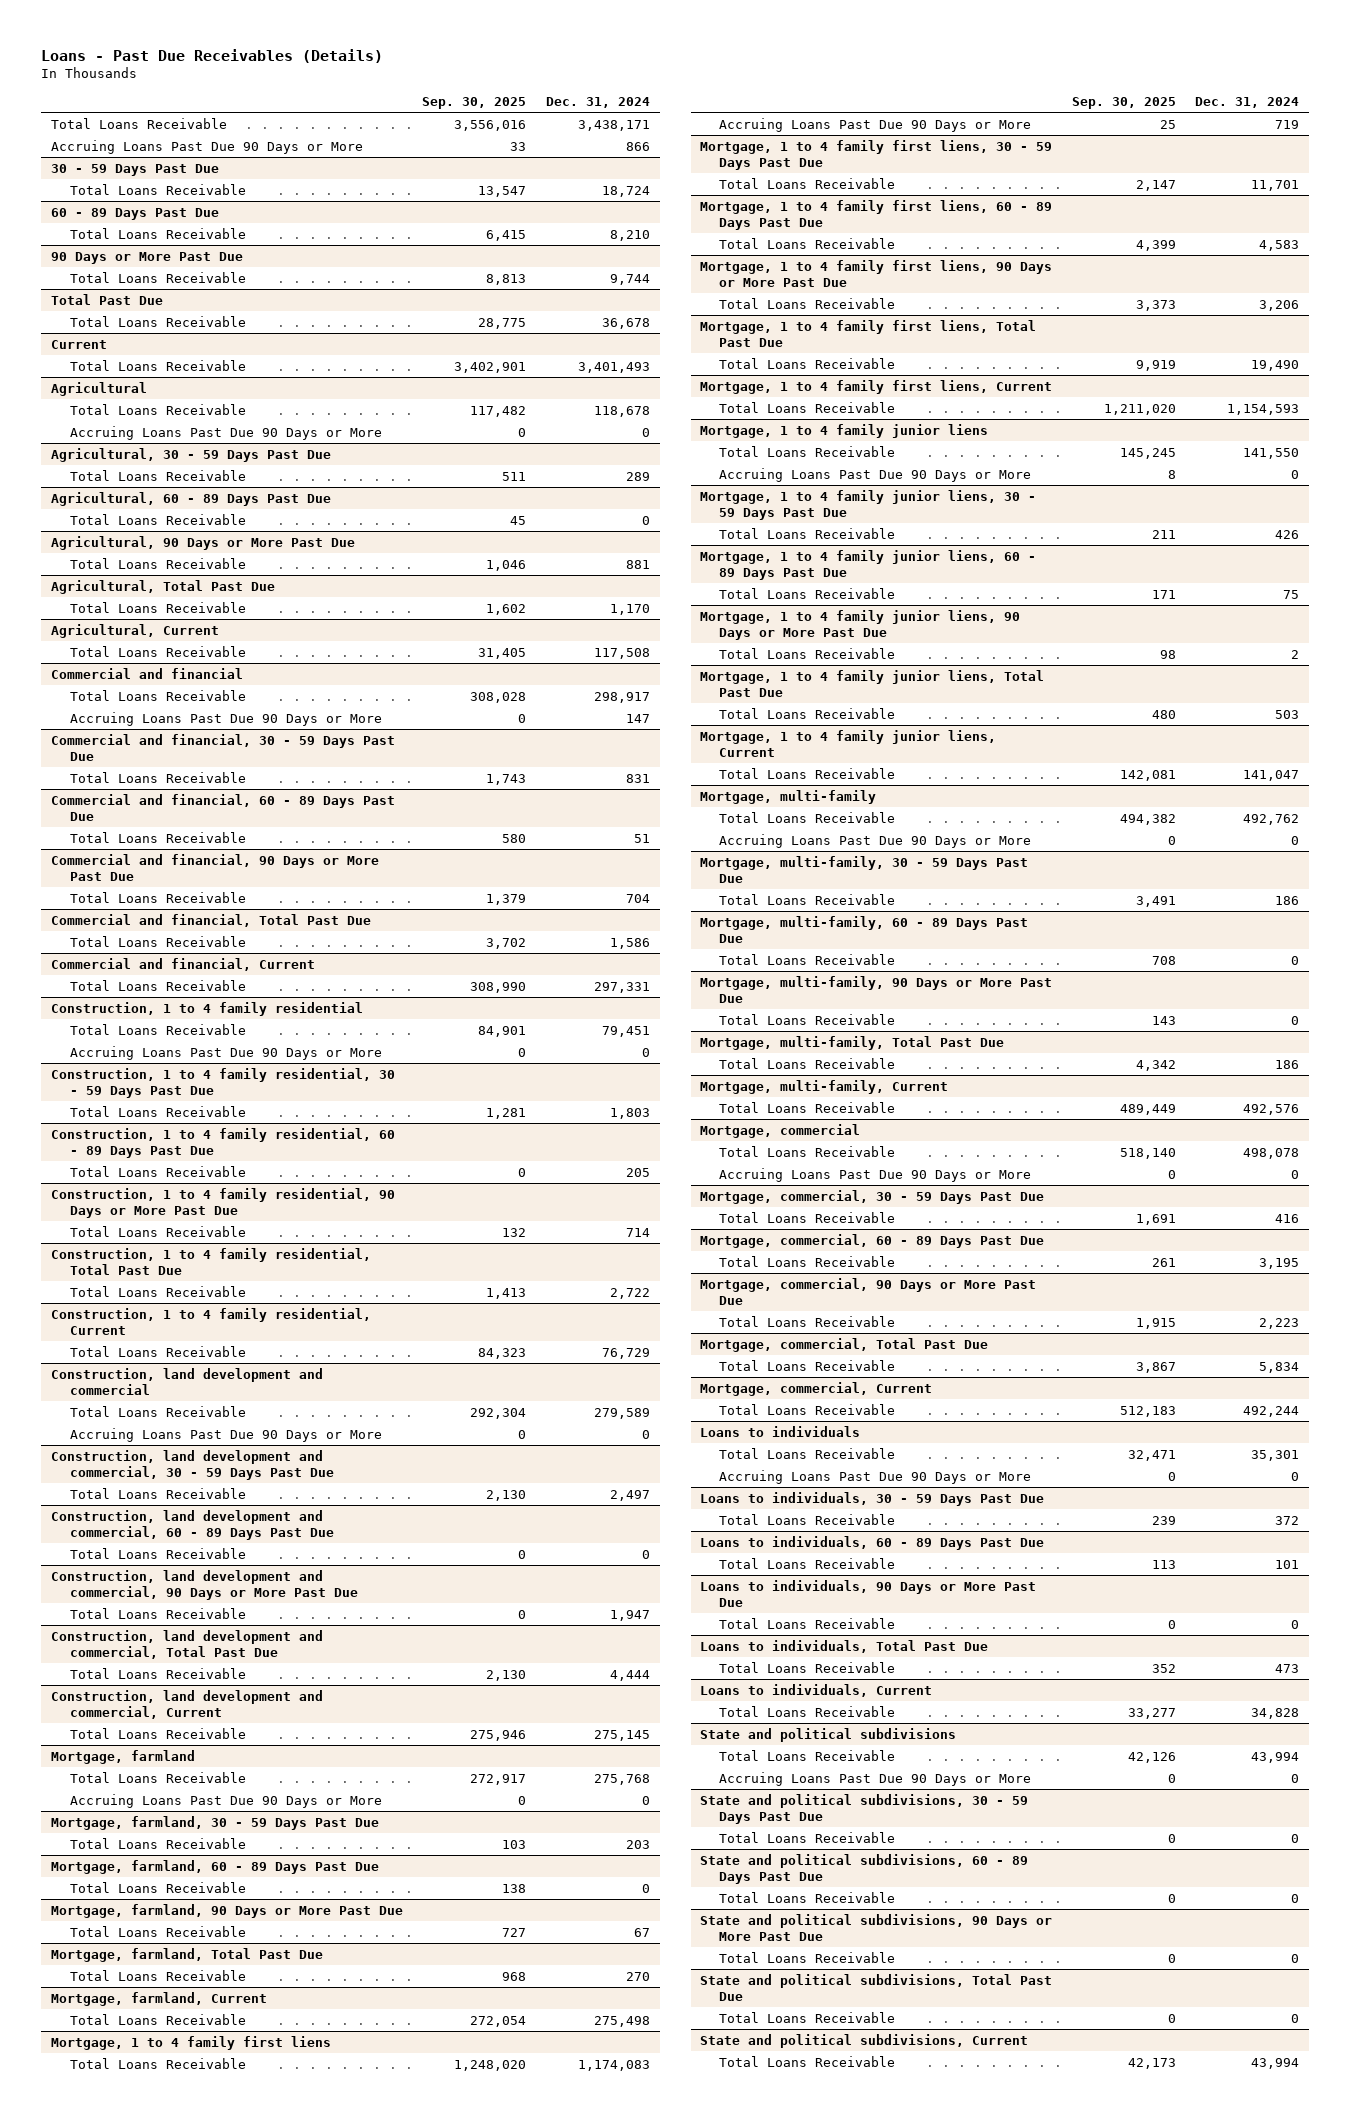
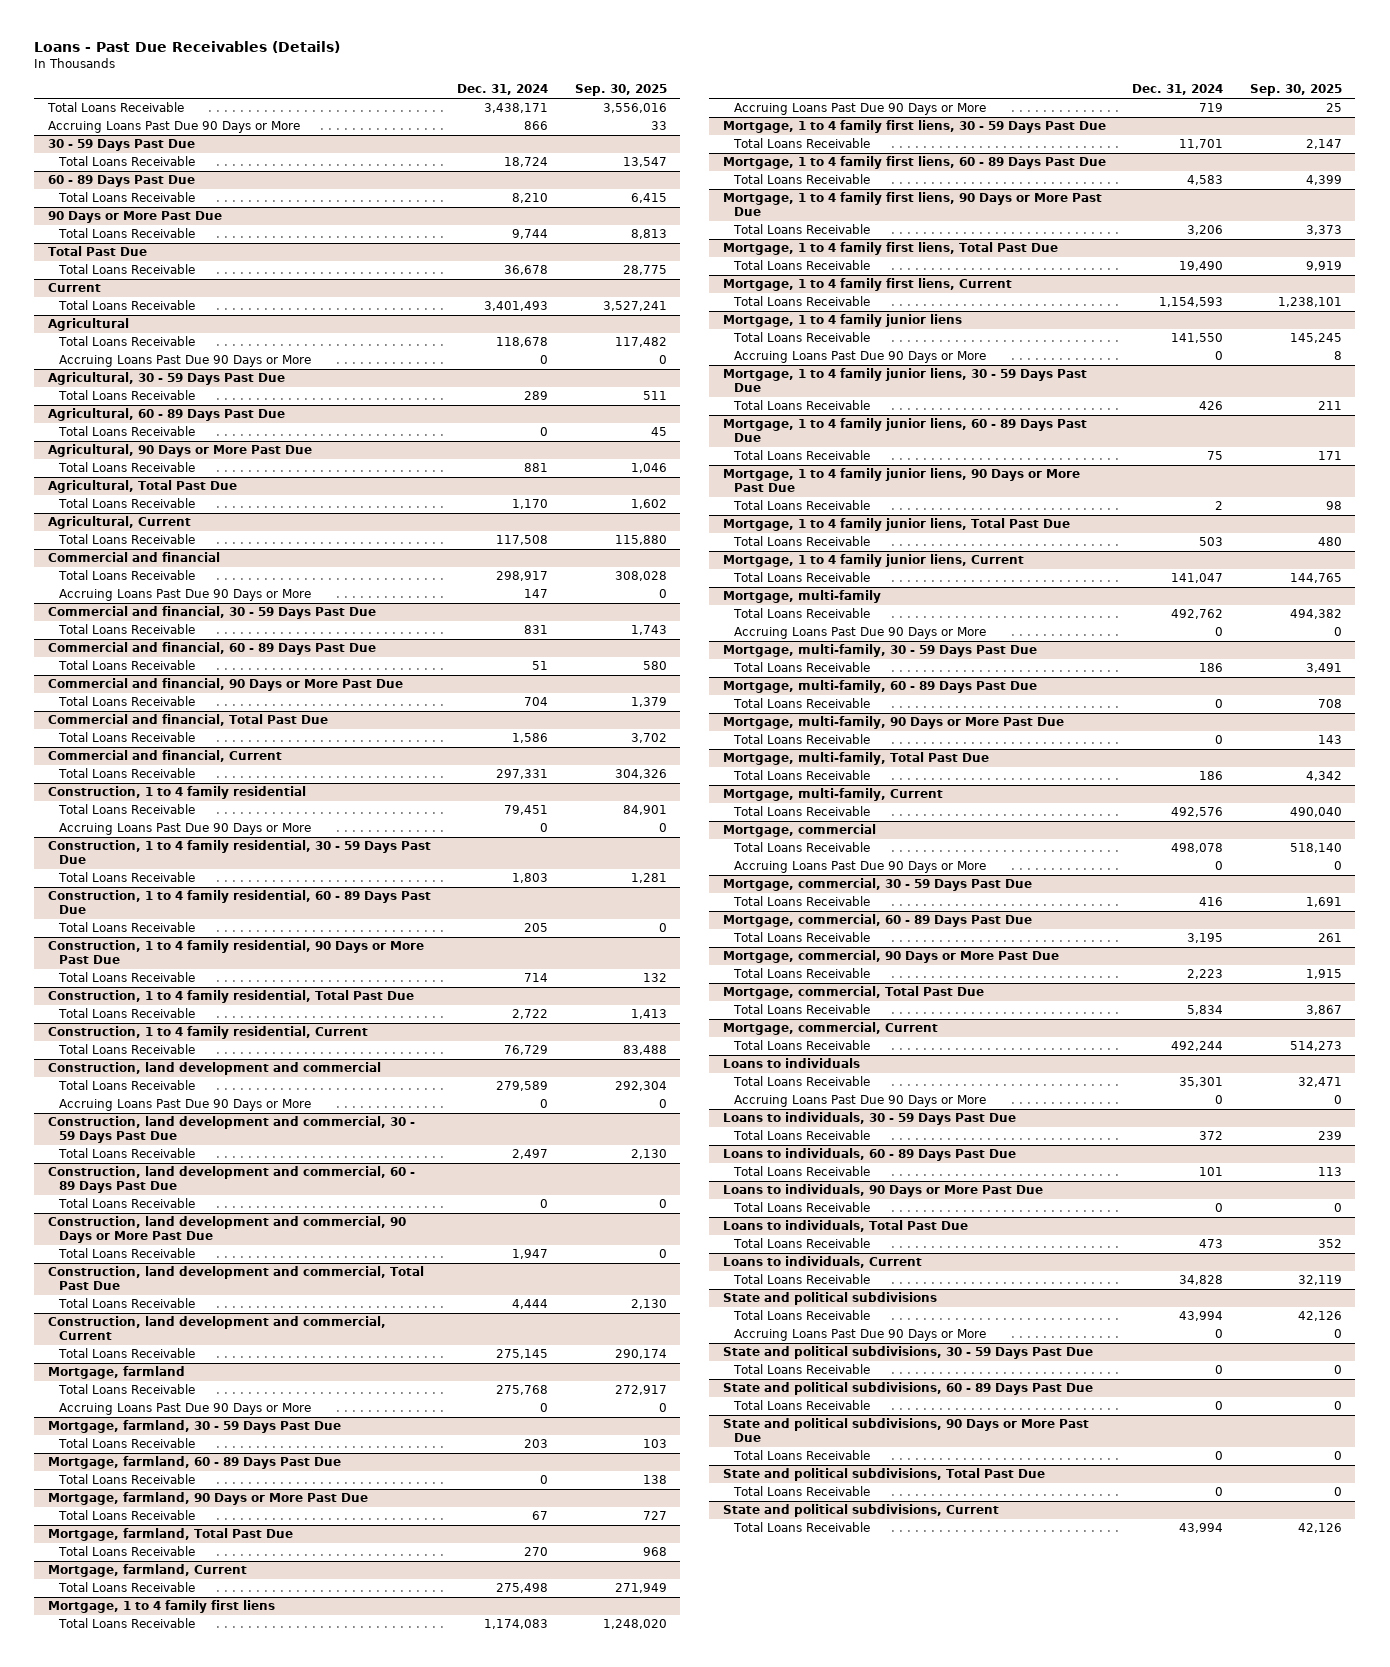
- | Sep. 30, 2025 | Dec. 31, 2024
+ | Dec. 31, 2024 | Sep. 30, 2025
@ Current
- Total Loans Receivable | 3,402,901 | 3,401,493
+ Total Loans Receivable | 3,401,493 | 3,527,241
@ Agricultural, Current
- Total Loans Receivable | 31,405 | 117,508
+ Total Loans Receivable | 117,508 | 115,880
@ Commercial and financial, Current
- Total Loans Receivable | 308,990 | 297,331
+ Total Loans Receivable | 297,331 | 304,326
@ Construction, 1 to 4 family residential, Current
- Total Loans Receivable | 84,323 | 76,729
+ Total Loans Receivable | 76,729 | 83,488
@ Construction, land development and commercial, Current
- Total Loans Receivable | 275,946 | 275,145
+ Total Loans Receivable | 275,145 | 290,174
@ Mortgage, farmland, Current
- Total Loans Receivable | 272,054 | 275,498
+ Total Loans Receivable | 275,498 | 271,949
@ Mortgage, 1 to 4 family first liens, Current
- Total Loans Receivable | 1,211,020 | 1,154,593
+ Total Loans Receivable | 1,154,593 | 1,238,101
@ Mortgage, 1 to 4 family junior liens, Current
- Total Loans Receivable | 142,081 | 141,047
+ Total Loans Receivable | 141,047 | 144,765
@ Mortgage, multi-family, Current
- Total Loans Receivable | 489,449 | 492,576
+ Total Loans Receivable | 492,576 | 490,040
@ Mortgage, commercial, Current
- Total Loans Receivable | 512,183 | 492,244
+ Total Loans Receivable | 492,244 | 514,273
@ Loans to individuals, Current
- Total Loans Receivable | 33,277 | 34,828
+ Total Loans Receivable | 34,828 | 32,119
@ State and political subdivisions, Current
- Total Loans Receivable | 42,173 | 43,994
+ Total Loans Receivable | 43,994 | 42,126

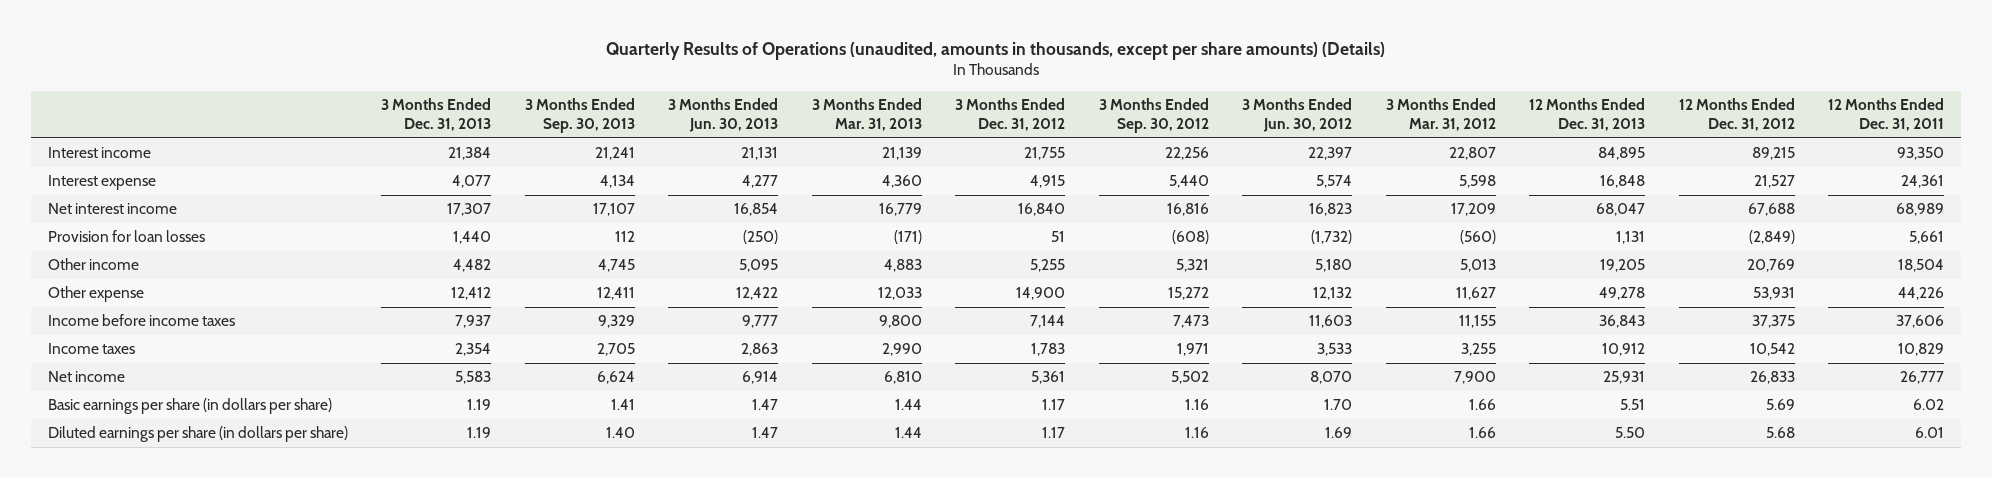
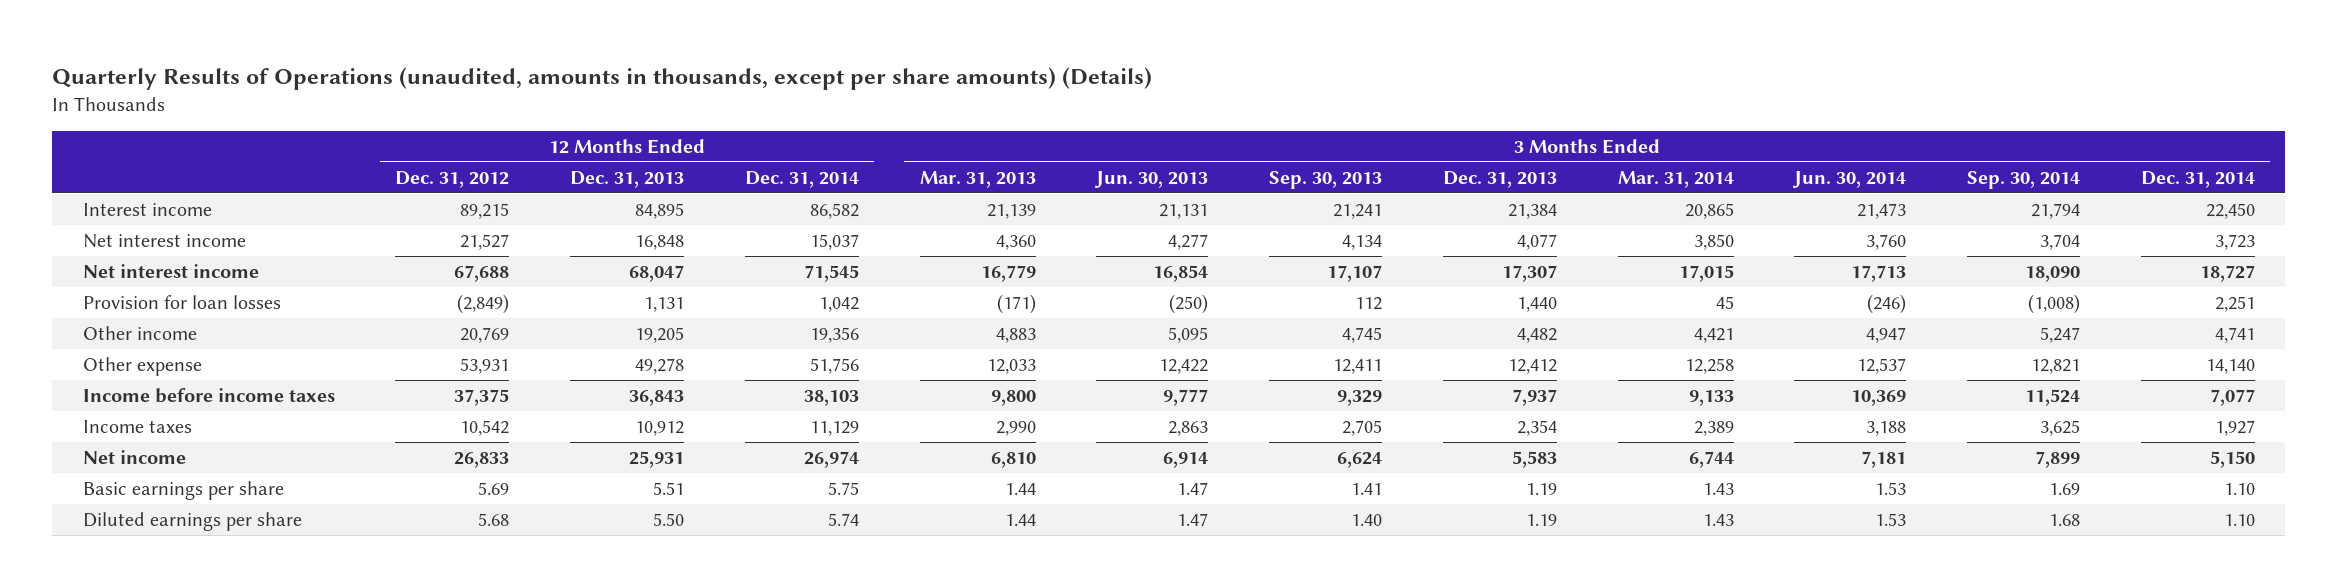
- | 3 Months Ended Dec. 31, 2013 | 3 Months Ended Sep. 30, 2013 | 3 Months Ended Jun. 30, 2013 | 3 Months Ended Mar. 31, 2013 | 3 Months Ended Dec. 31, 2012 | 3 Months Ended Sep. 30, 2012 | 3 Months Ended Jun. 30, 2012 | 3 Months Ended Mar. 31, 2012 | 12 Months Ended Dec. 31, 2013 | 12 Months Ended Dec. 31, 2012 | 12 Months Ended Dec. 31, 2011
+ | 12 Months Ended Dec. 31, 2012 | 12 Months Ended Dec. 31, 2013 | 12 Months Ended Dec. 31, 2014 | 3 Months Ended Mar. 31, 2013 | 3 Months Ended Jun. 30, 2013 | 3 Months Ended Sep. 30, 2013 | 3 Months Ended Dec. 31, 2013 | 3 Months Ended Mar. 31, 2014 | 3 Months Ended Jun. 30, 2014 | 3 Months Ended Sep. 30, 2014 | 3 Months Ended Dec. 31, 2014
- Interest expense | 4,077 | 4,134 | 4,277 | 4,360 | 4,915 | 5,440 | 5,574 | 5,598 | 16,848 | 21,527 | 24,361
+ Net interest income | 21,527 | 16,848 | 15,037 | 4,360 | 4,277 | 4,134 | 4,077 | 3,850 | 3,760 | 3,704 | 3,723
- Basic earnings per share (in dollars per share) | 1.19 | 1.41 | 1.47 | 1.44 | 1.17 | 1.16 | 1.70 | 1.66 | 5.51 | 5.69 | 6.02
- Diluted earnings per share (in dollars per share) | 1.19 | 1.40 | 1.47 | 1.44 | 1.17 | 1.16 | 1.69 | 1.66 | 5.50 | 5.68 | 6.01
+ Basic earnings per share | 5.69 | 5.51 | 5.75 | 1.44 | 1.47 | 1.41 | 1.19 | 1.43 | 1.53 | 1.69 | 1.10
+ Diluted earnings per share | 5.68 | 5.50 | 5.74 | 1.44 | 1.47 | 1.40 | 1.19 | 1.43 | 1.53 | 1.68 | 1.10

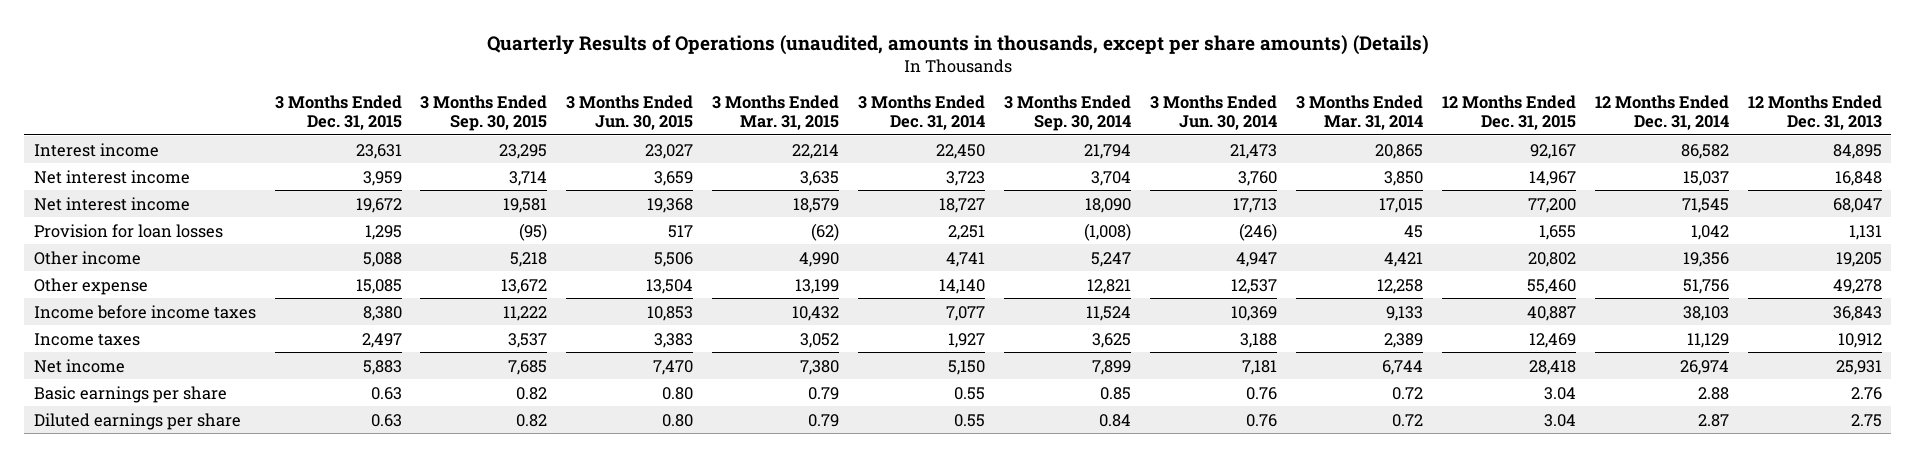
- | 12 Months Ended Dec. 31, 2012 | 12 Months Ended Dec. 31, 2013 | 12 Months Ended Dec. 31, 2014 | 3 Months Ended Mar. 31, 2013 | 3 Months Ended Jun. 30, 2013 | 3 Months Ended Sep. 30, 2013 | 3 Months Ended Dec. 31, 2013 | 3 Months Ended Mar. 31, 2014 | 3 Months Ended Jun. 30, 2014 | 3 Months Ended Sep. 30, 2014 | 3 Months Ended Dec. 31, 2014
+ | 3 Months Ended Dec. 31, 2015 | 3 Months Ended Sep. 30, 2015 | 3 Months Ended Jun. 30, 2015 | 3 Months Ended Mar. 31, 2015 | 3 Months Ended Dec. 31, 2014 | 3 Months Ended Sep. 30, 2014 | 3 Months Ended Jun. 30, 2014 | 3 Months Ended Mar. 31, 2014 | 12 Months Ended Dec. 31, 2015 | 12 Months Ended Dec. 31, 2014 | 12 Months Ended Dec. 31, 2013
- Basic earnings per share | 5.69 | 5.51 | 5.75 | 1.44 | 1.47 | 1.41 | 1.19 | 1.43 | 1.53 | 1.69 | 1.10
- Diluted earnings per share | 5.68 | 5.50 | 5.74 | 1.44 | 1.47 | 1.40 | 1.19 | 1.43 | 1.53 | 1.68 | 1.10
+ Basic earnings per share | 0.63 | 0.82 | 0.80 | 0.79 | 0.55 | 0.85 | 0.76 | 0.72 | 3.04 | 2.88 | 2.76
+ Diluted earnings per share | 0.63 | 0.82 | 0.80 | 0.79 | 0.55 | 0.84 | 0.76 | 0.72 | 3.04 | 2.87 | 2.75

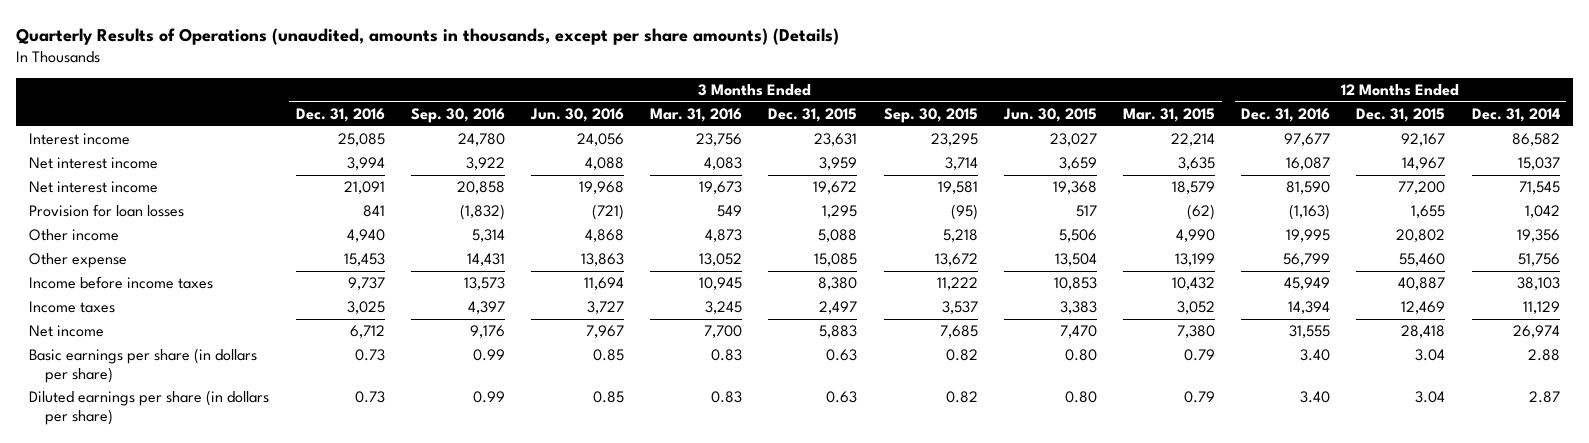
- | 3 Months Ended Dec. 31, 2015 | 3 Months Ended Sep. 30, 2015 | 3 Months Ended Jun. 30, 2015 | 3 Months Ended Mar. 31, 2015 | 3 Months Ended Dec. 31, 2014 | 3 Months Ended Sep. 30, 2014 | 3 Months Ended Jun. 30, 2014 | 3 Months Ended Mar. 31, 2014 | 12 Months Ended Dec. 31, 2015 | 12 Months Ended Dec. 31, 2014 | 12 Months Ended Dec. 31, 2013
+ | 3 Months Ended Dec. 31, 2016 | 3 Months Ended Sep. 30, 2016 | 3 Months Ended Jun. 30, 2016 | 3 Months Ended Mar. 31, 2016 | 3 Months Ended Dec. 31, 2015 | 3 Months Ended Sep. 30, 2015 | 3 Months Ended Jun. 30, 2015 | 3 Months Ended Mar. 31, 2015 | 12 Months Ended Dec. 31, 2016 | 12 Months Ended Dec. 31, 2015 | 12 Months Ended Dec. 31, 2014
- Basic earnings per share | 0.63 | 0.82 | 0.80 | 0.79 | 0.55 | 0.85 | 0.76 | 0.72 | 3.04 | 2.88 | 2.76
- Diluted earnings per share | 0.63 | 0.82 | 0.80 | 0.79 | 0.55 | 0.84 | 0.76 | 0.72 | 3.04 | 2.87 | 2.75
+ Basic earnings per share (in dollars per share) | 0.73 | 0.99 | 0.85 | 0.83 | 0.63 | 0.82 | 0.80 | 0.79 | 3.40 | 3.04 | 2.88
+ Diluted earnings per share (in dollars per share) | 0.73 | 0.99 | 0.85 | 0.83 | 0.63 | 0.82 | 0.80 | 0.79 | 3.40 | 3.04 | 2.87

